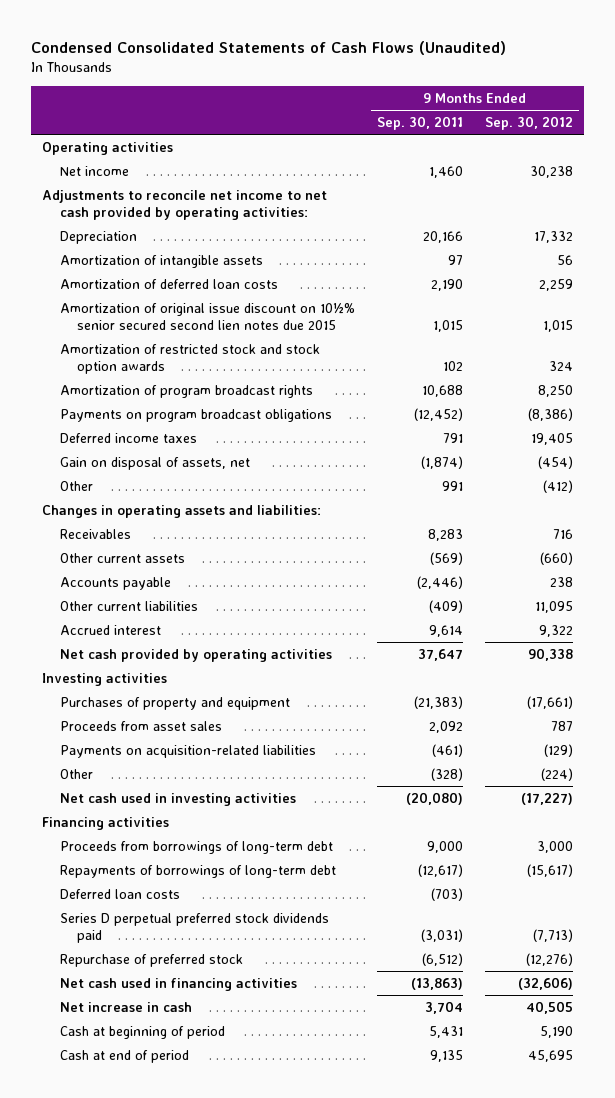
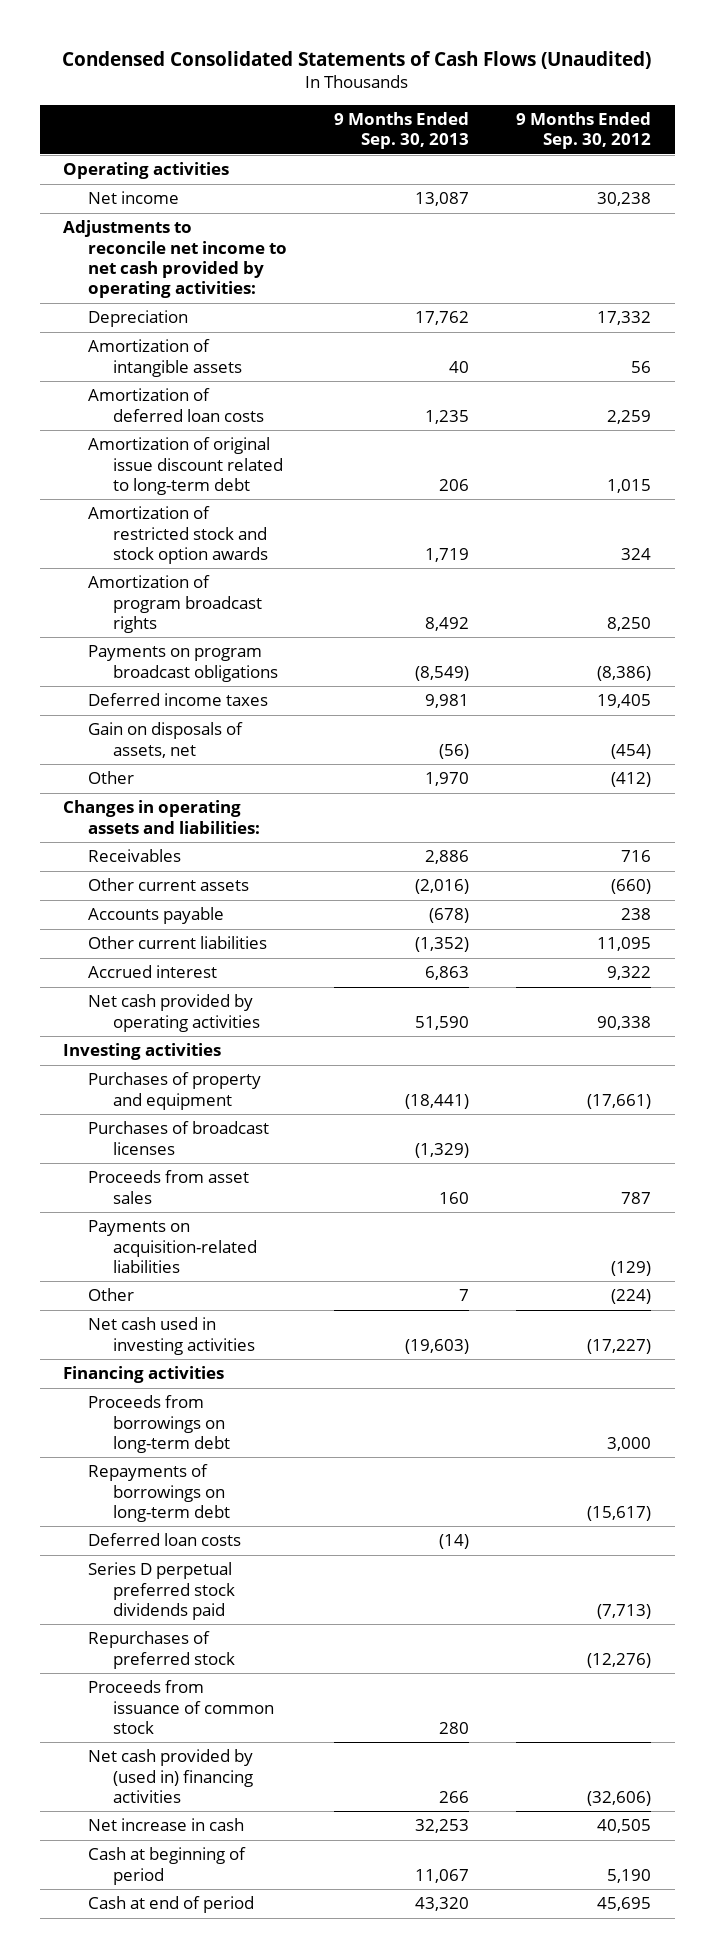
- | 9 Months Ended Sep. 30, 2011 | 9 Months Ended Sep. 30, 2012
+ | 9 Months Ended Sep. 30, 2013 | 9 Months Ended Sep. 30, 2012
- Amortization of original issue discount on 10½% senior secured second lien notes due 2015 | 1,015 | 1,015
+ Amortization of original issue discount related to long-term debt | 206 | 1,015
- Gain on disposal of assets, net | (1,874) | (454)
+ Gain on disposals of assets, net | (56) | (454)
+ Purchases of broadcast licenses | (1,329) |
- Proceeds from borrowings of long-term debt | 9,000 | 3,000
- Repayments of borrowings of long-term debt | (12,617) | (15,617)
+ Proceeds from borrowings on long-term debt | | 3,000
+ Repayments of borrowings on long-term debt | | (15,617)
- Repurchase of preferred stock | (6,512) | (12,276)
- Net cash used in financing activities | (13,863) | (32,606)
+ Repurchases of preferred stock | | (12,276)
+ Proceeds from issuance of common stock | 280 |
+ Net cash provided by (used in) financing activities | 266 | (32,606)

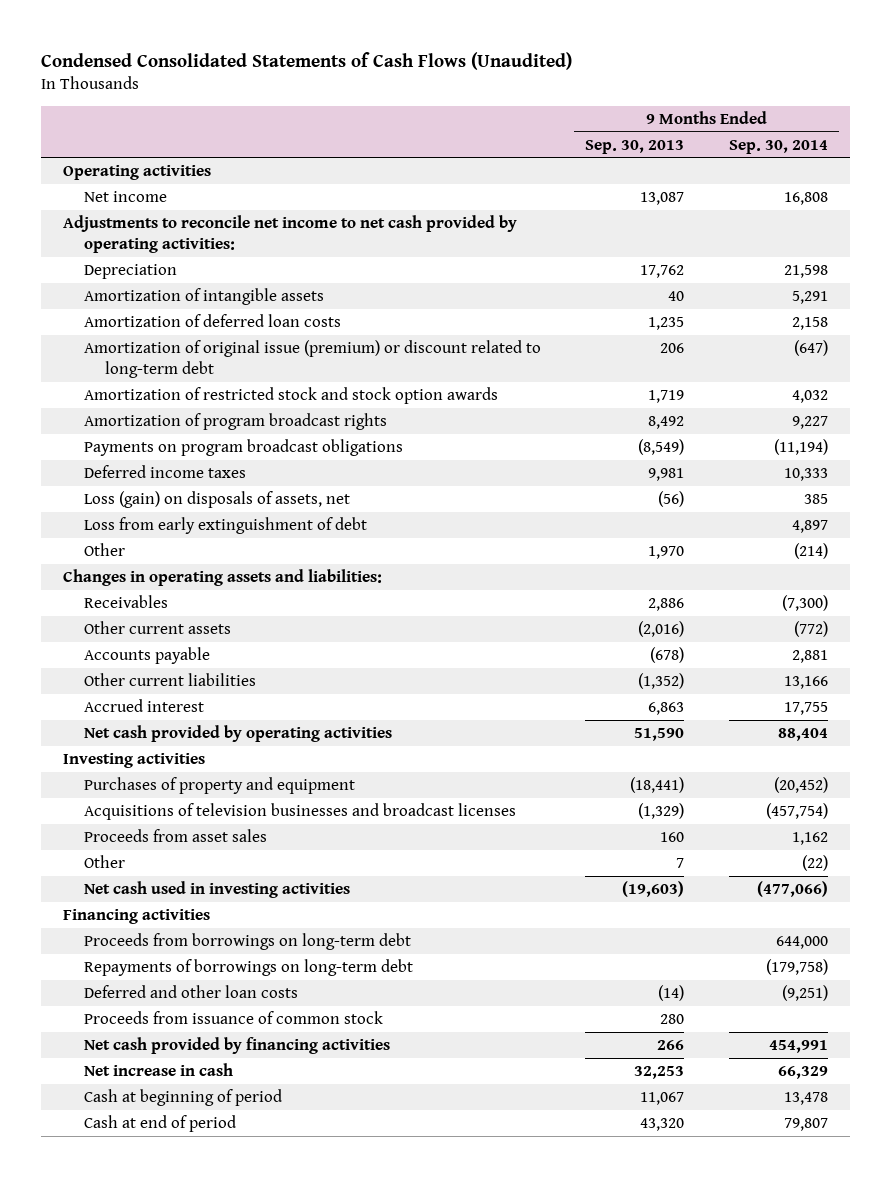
- | 9 Months Ended Sep. 30, 2013 | 9 Months Ended Sep. 30, 2012
+ | 9 Months Ended Sep. 30, 2013 | 9 Months Ended Sep. 30, 2014
- Amortization of original issue discount related to long-term debt | 206 | 1,015
+ Amortization of original issue (premium) or discount related to long-term debt | 206 | (647)
- Gain on disposals of assets, net | (56) | (454)
+ Loss (gain) on disposals of assets, net | (56) | 385
+ Loss from early extinguishment of debt | | 4,897
- Purchases of broadcast licenses | (1,329) |
+ Acquisitions of television businesses and broadcast licenses | (1,329) | (457,754)
- Payments on acquisition-related liabilities | | (129)
- Deferred loan costs | (14) |
- Series D perpetual preferred stock dividends paid | | (7,713)
- Repurchases of preferred stock | | (12,276)
+ Deferred and other loan costs | (14) | (9,251)
- Net cash provided by (used in) financing activities | 266 | (32,606)
+ Net cash provided by financing activities | 266 | 454,991

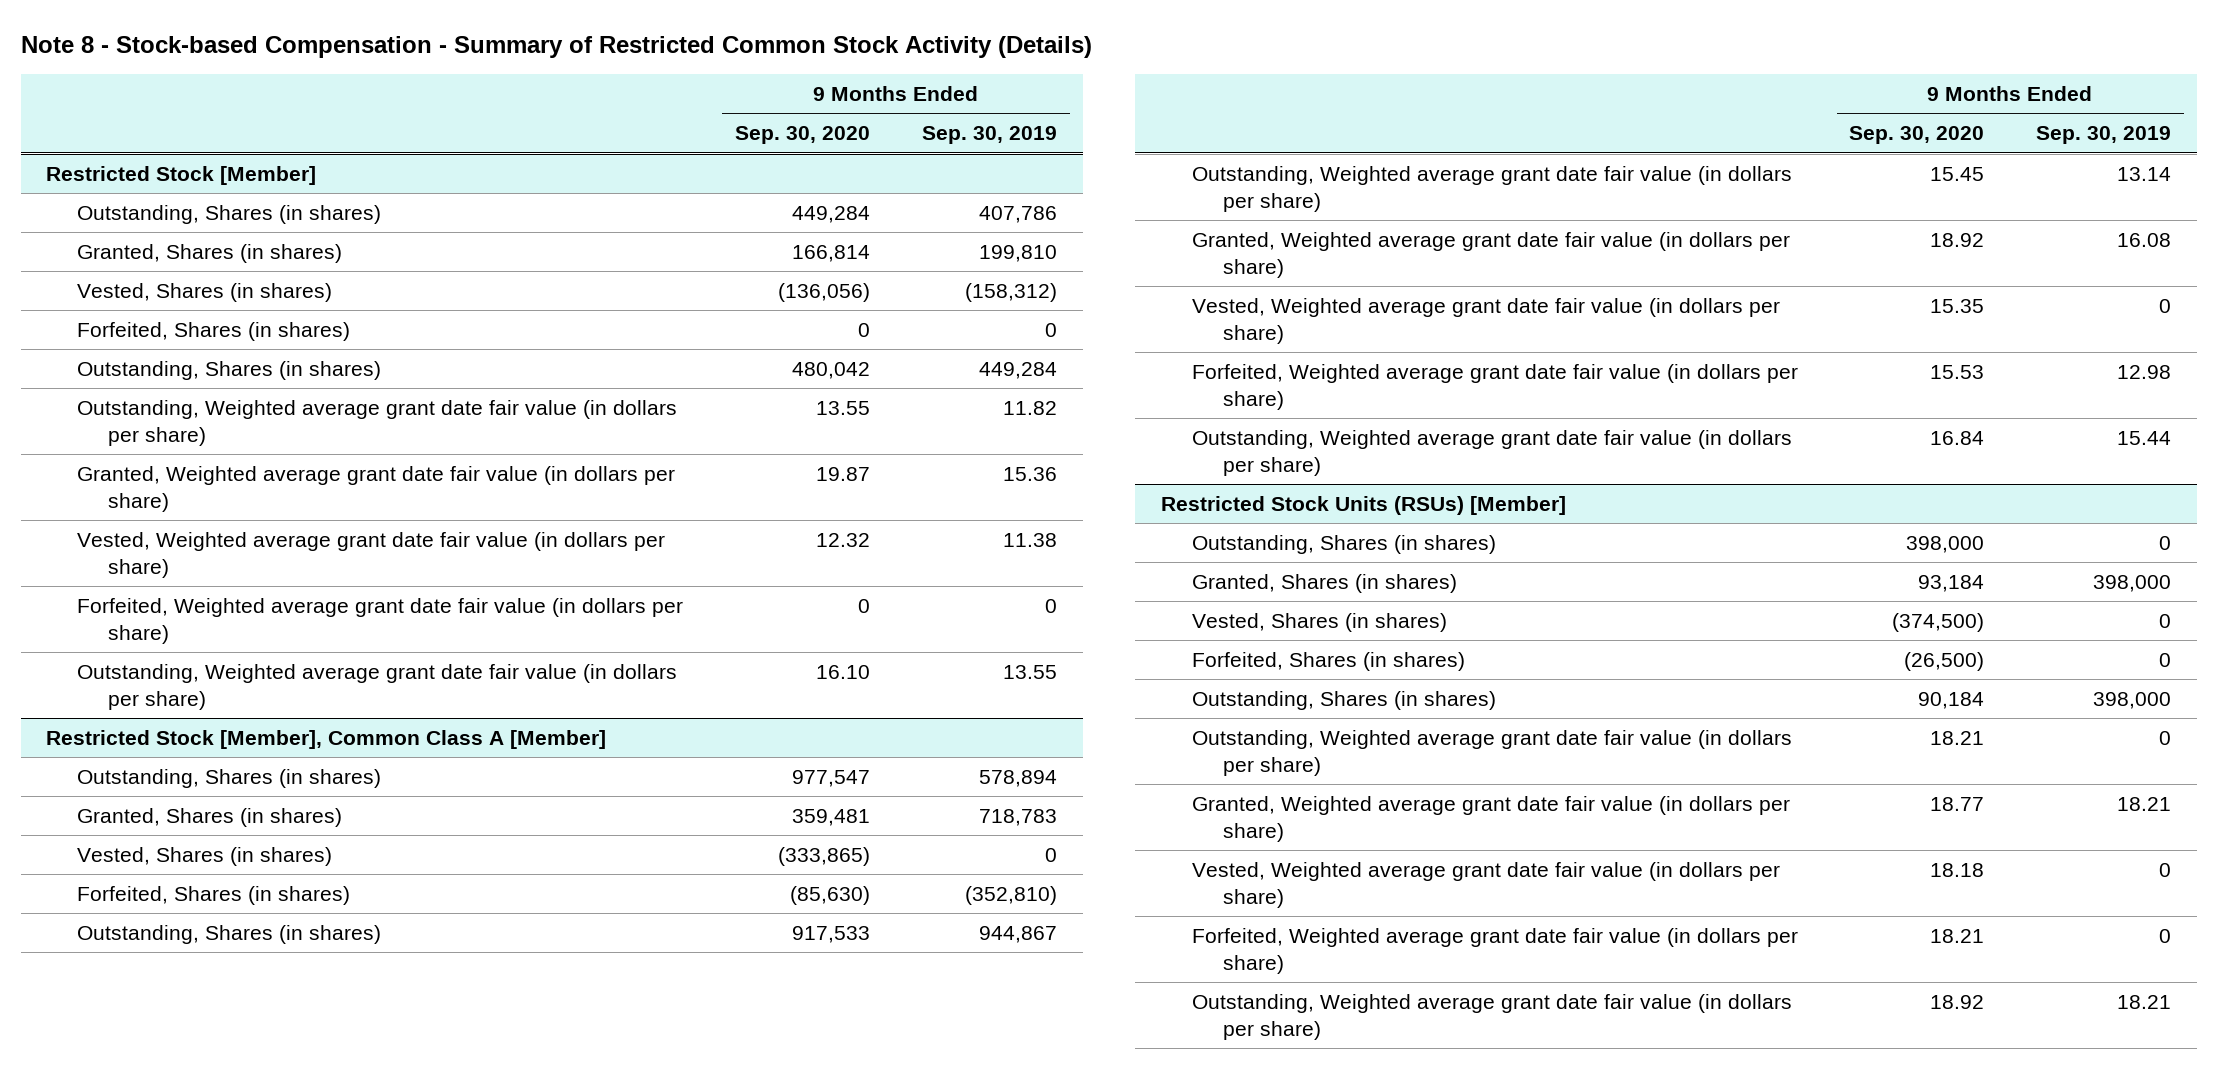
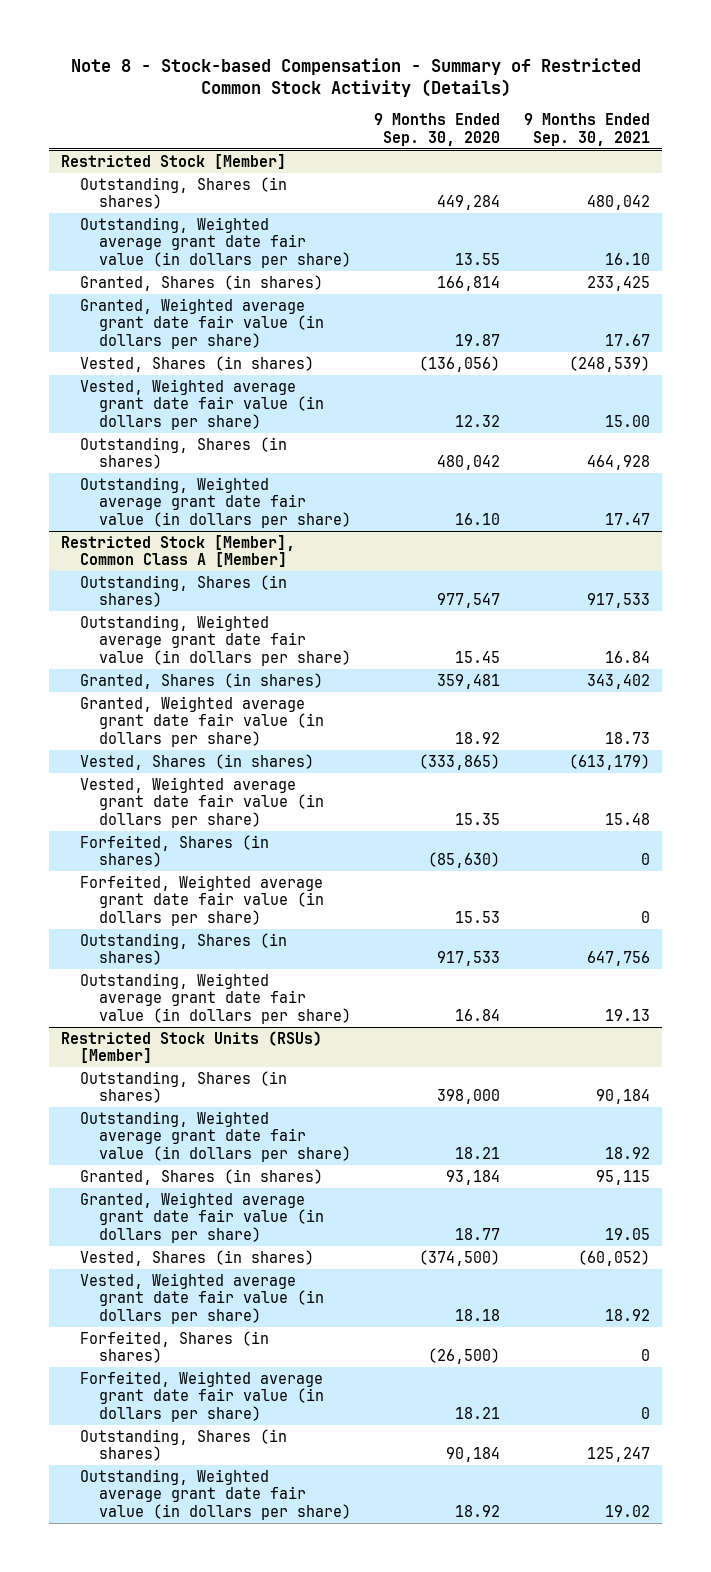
- | 9 Months Ended Sep. 30, 2020 | 9 Months Ended Sep. 30, 2019
+ | 9 Months Ended Sep. 30, 2020 | 9 Months Ended Sep. 30, 2021
@ Restricted Stock [Member]
- Forfeited, Shares (in shares) | 0 | 0
moved down: Granted, Shares (in shares) | 166,814 | 233,425
moved down: Vested, Shares (in shares) | (136,056) | (248,539)
- Forfeited, Weighted average grant date fair value (in dollars per share) | 0 | 0
moved down: Outstanding, Shares (in shares) | 480,042 | 464,928
@ Restricted Stock [Member], Common Class A [Member]
moved down: Granted, Shares (in shares) | 359,481 | 343,402
moved down: Vested, Shares (in shares) | (333,865) | (613,179)
moved down: Forfeited, Shares (in shares) | (85,630) | 0
moved down: Outstanding, Shares (in shares) | 917,533 | 647,756
@ Restricted Stock Units (RSUs) [Member]
moved down: Granted, Shares (in shares) | 93,184 | 95,115
moved down: Vested, Shares (in shares) | (374,500) | (60,052)
moved down: Forfeited, Shares (in shares) | (26,500) | 0
moved down: Outstanding, Shares (in shares) | 90,184 | 125,247

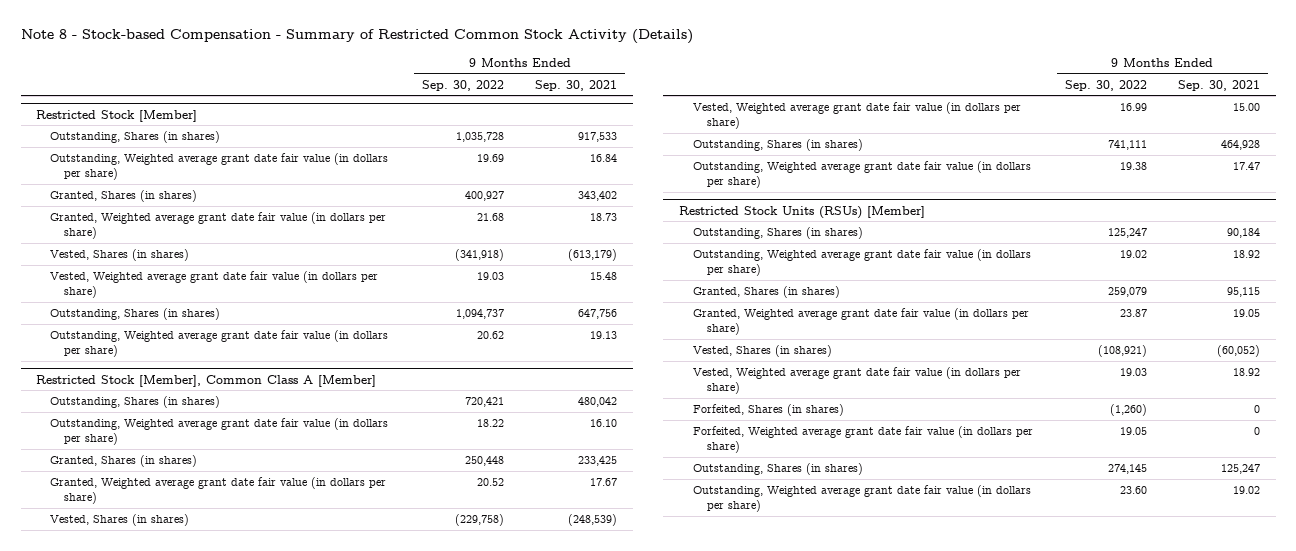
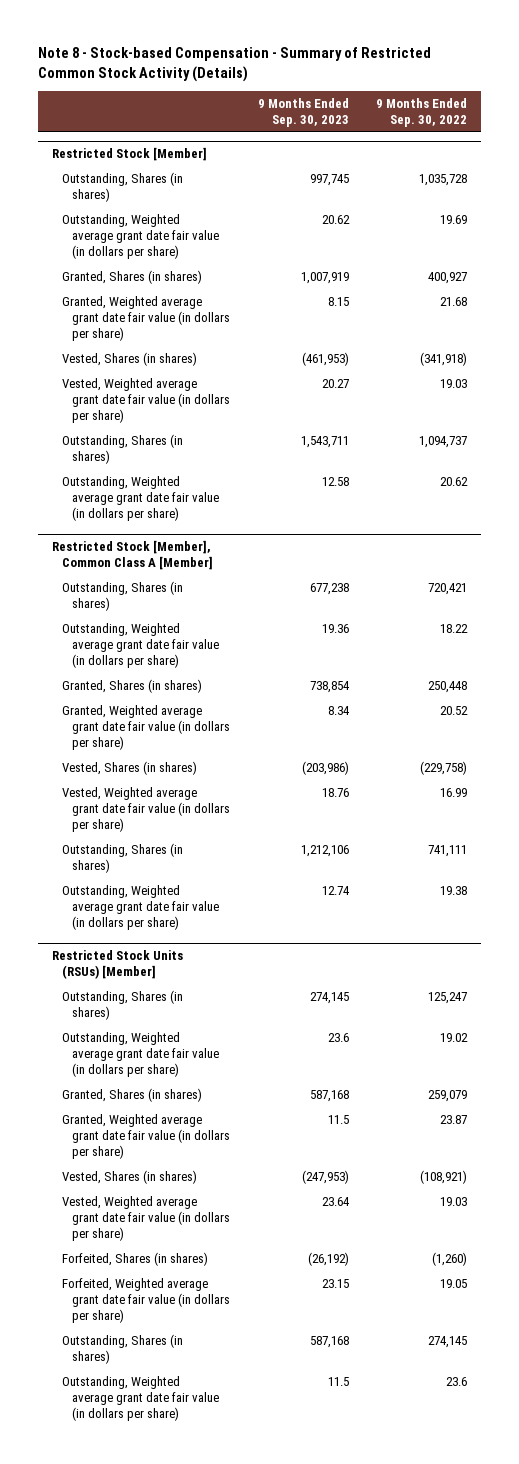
- | 9 Months Ended Sep. 30, 2022 | 9 Months Ended Sep. 30, 2021
+ | 9 Months Ended Sep. 30, 2023 | 9 Months Ended Sep. 30, 2022
@ Restricted Stock Units (RSUs) [Member]
- Outstanding, Weighted average grant date fair value (in dollars per share) | 23.60 | 19.02
+ Outstanding, Weighted average grant date fair value (in dollars per share) | 11.5 | 23.6

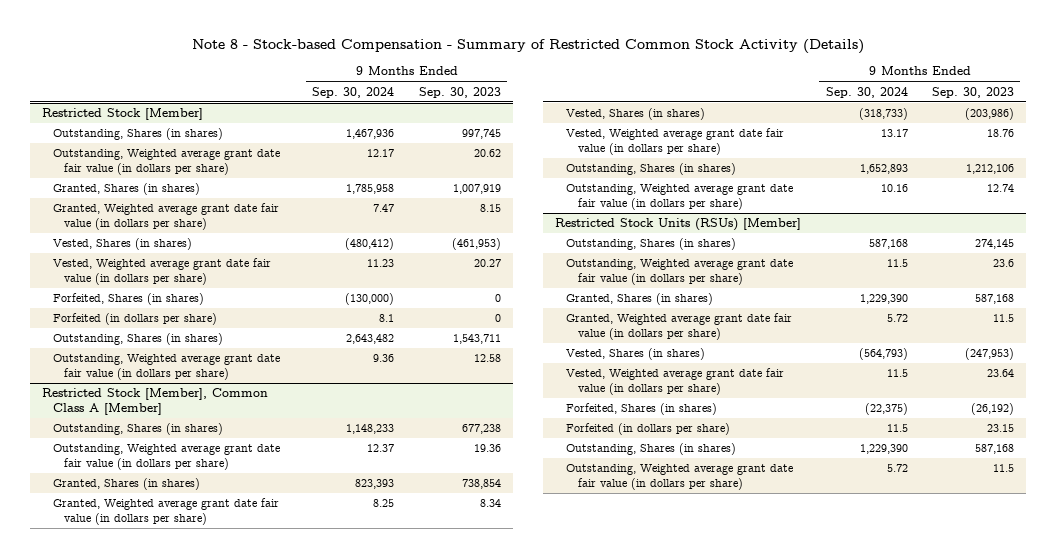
- | 9 Months Ended Sep. 30, 2023 | 9 Months Ended Sep. 30, 2022
+ | 9 Months Ended Sep. 30, 2024 | 9 Months Ended Sep. 30, 2023
@ Restricted Stock [Member]
+ Forfeited, Shares (in shares) | (130,000) | 0
+ Forfeited (in dollars per share) | 8.1 | 0
@ Restricted Stock Units (RSUs) [Member]
- Forfeited, Weighted average grant date fair value (in dollars per share) | 23.15 | 19.05
+ Forfeited (in dollars per share) | 11.5 | 23.15

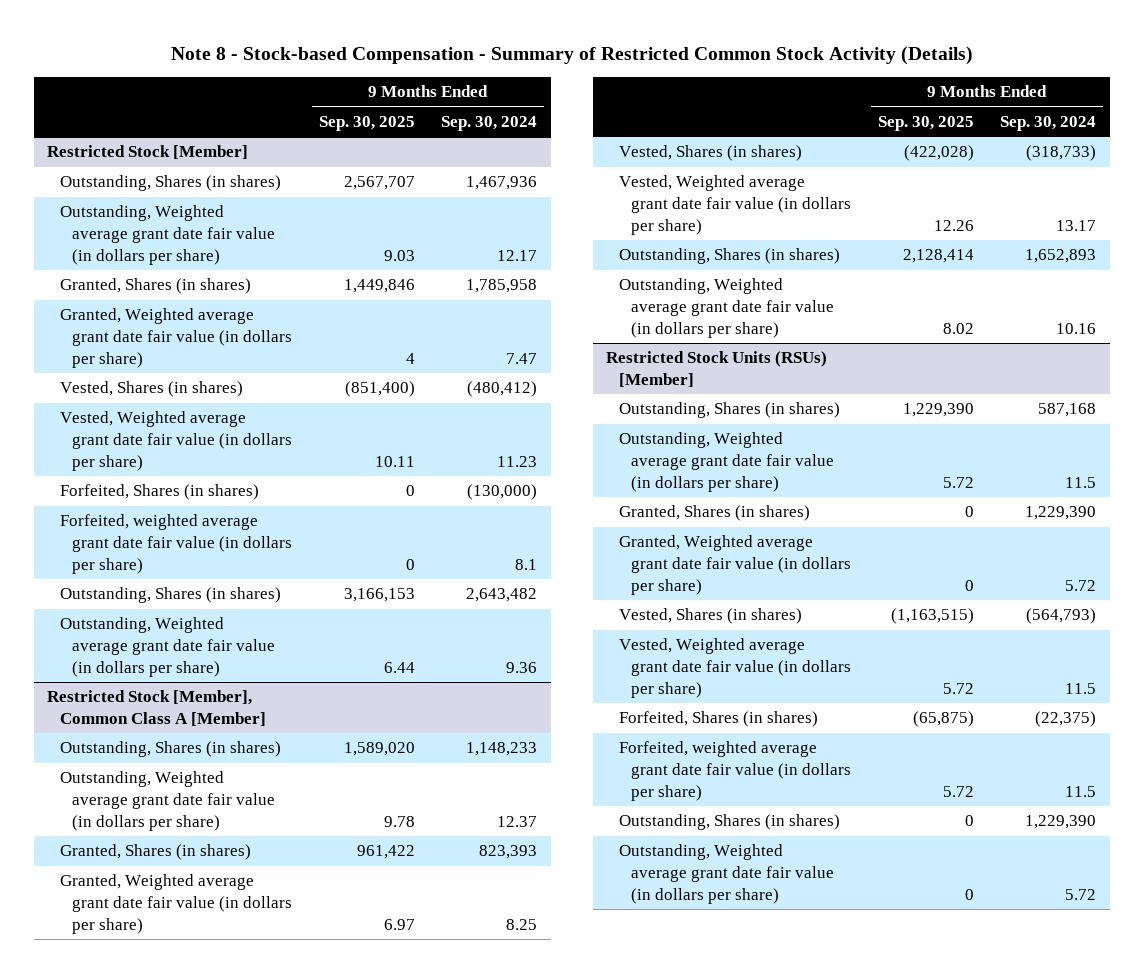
- | 9 Months Ended Sep. 30, 2024 | 9 Months Ended Sep. 30, 2023
+ | 9 Months Ended Sep. 30, 2025 | 9 Months Ended Sep. 30, 2024
@ Restricted Stock [Member]
- Forfeited (in dollars per share) | 8.1 | 0
+ Forfeited, weighted average grant date fair value (in dollars per share) | 0 | 8.1
@ Restricted Stock Units (RSUs) [Member]
- Forfeited (in dollars per share) | 11.5 | 23.15
+ Forfeited, weighted average grant date fair value (in dollars per share) | 5.72 | 11.5

